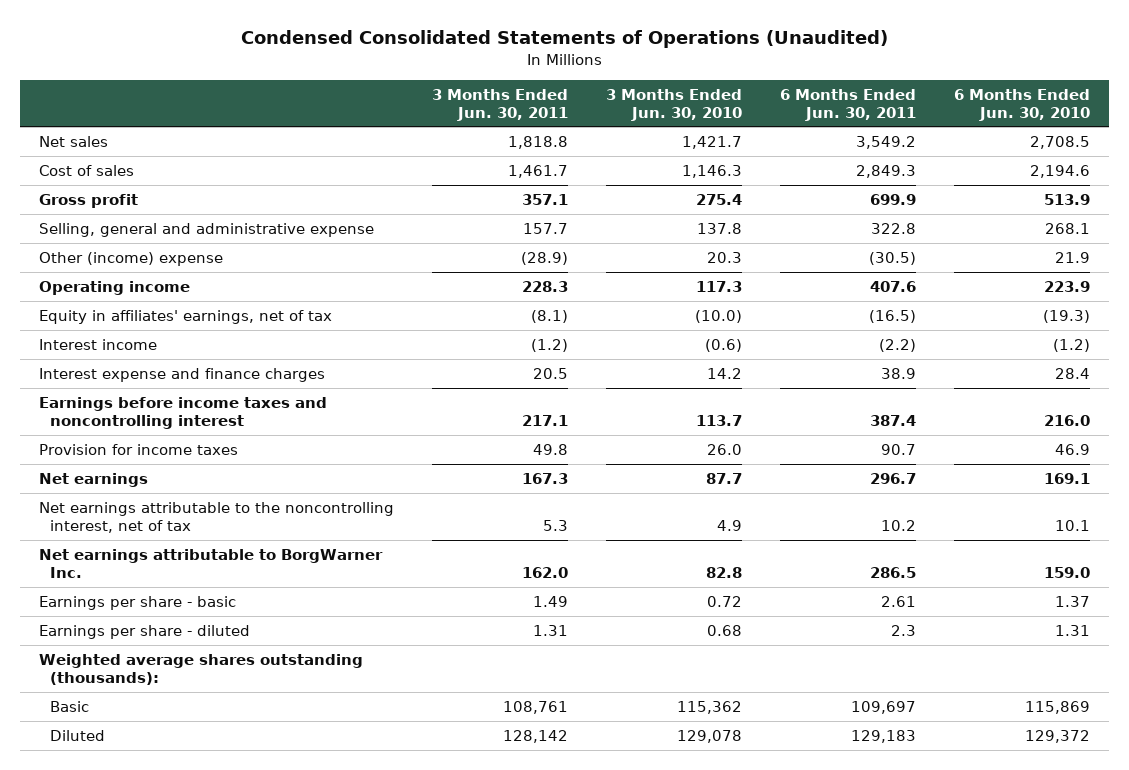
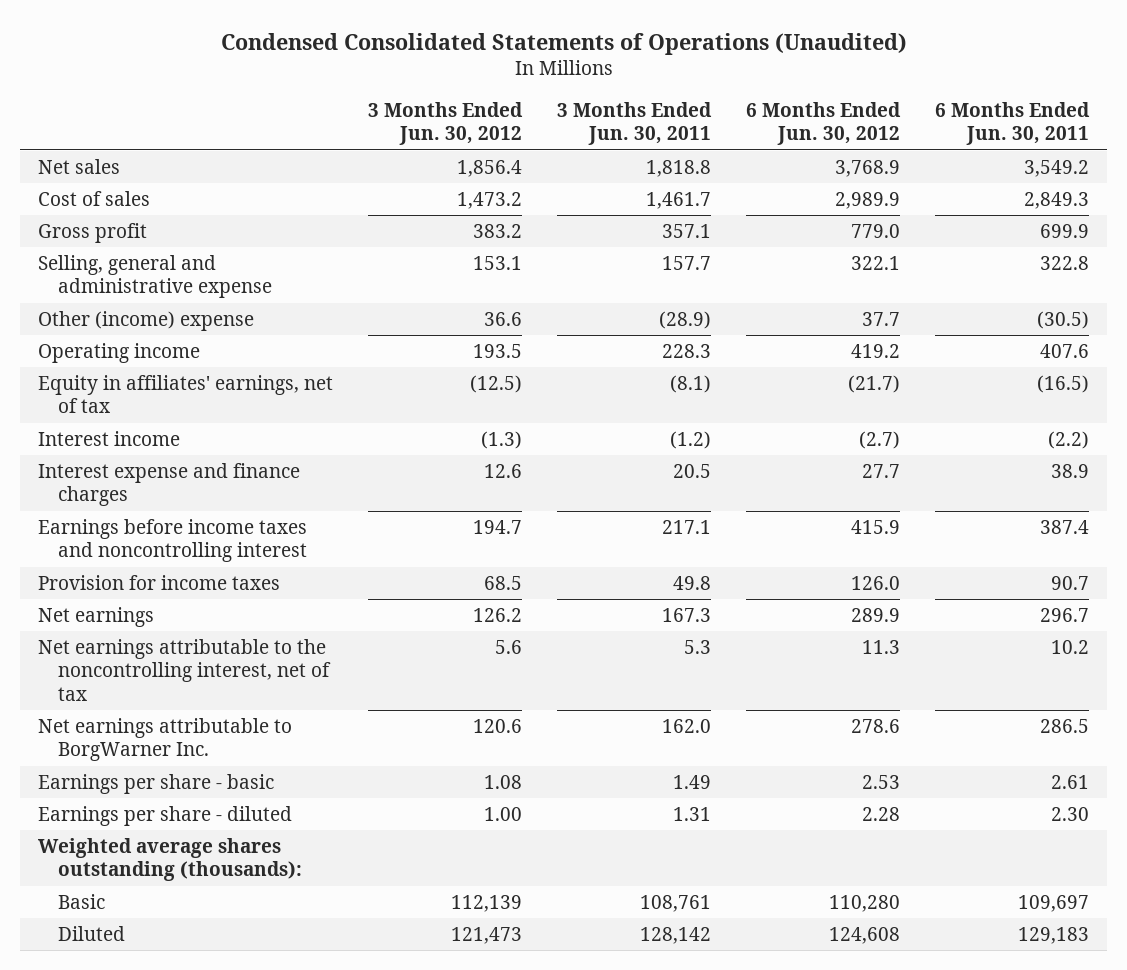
- | 3 Months Ended Jun. 30, 2011 | 3 Months Ended Jun. 30, 2010 | 6 Months Ended Jun. 30, 2011 | 6 Months Ended Jun. 30, 2010
+ | 3 Months Ended Jun. 30, 2012 | 3 Months Ended Jun. 30, 2011 | 6 Months Ended Jun. 30, 2012 | 6 Months Ended Jun. 30, 2011
- Earnings per share - diluted | 1.31 | 0.68 | 2.3 | 1.31
+ Earnings per share - diluted | 1.00 | 1.31 | 2.28 | 2.30

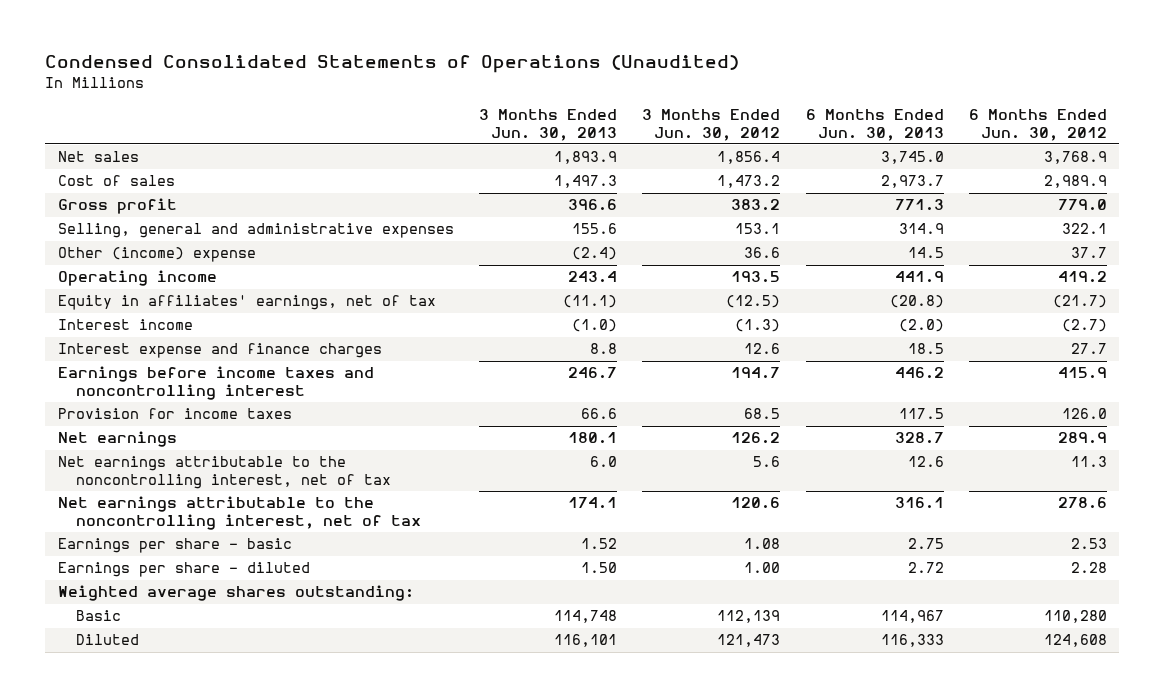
- | 3 Months Ended Jun. 30, 2012 | 3 Months Ended Jun. 30, 2011 | 6 Months Ended Jun. 30, 2012 | 6 Months Ended Jun. 30, 2011
+ | 3 Months Ended Jun. 30, 2013 | 3 Months Ended Jun. 30, 2012 | 6 Months Ended Jun. 30, 2013 | 6 Months Ended Jun. 30, 2012
- Selling, general and administrative expense | 153.1 | 157.7 | 322.1 | 322.8
+ Selling, general and administrative expenses | 155.6 | 153.1 | 314.9 | 322.1
- Net earnings attributable to BorgWarner Inc. | 120.6 | 162.0 | 278.6 | 286.5
+ Net earnings attributable to the noncontrolling interest, net of tax | 174.1 | 120.6 | 316.1 | 278.6
- Weighted average shares outstanding (thousands):
+ Weighted average shares outstanding:

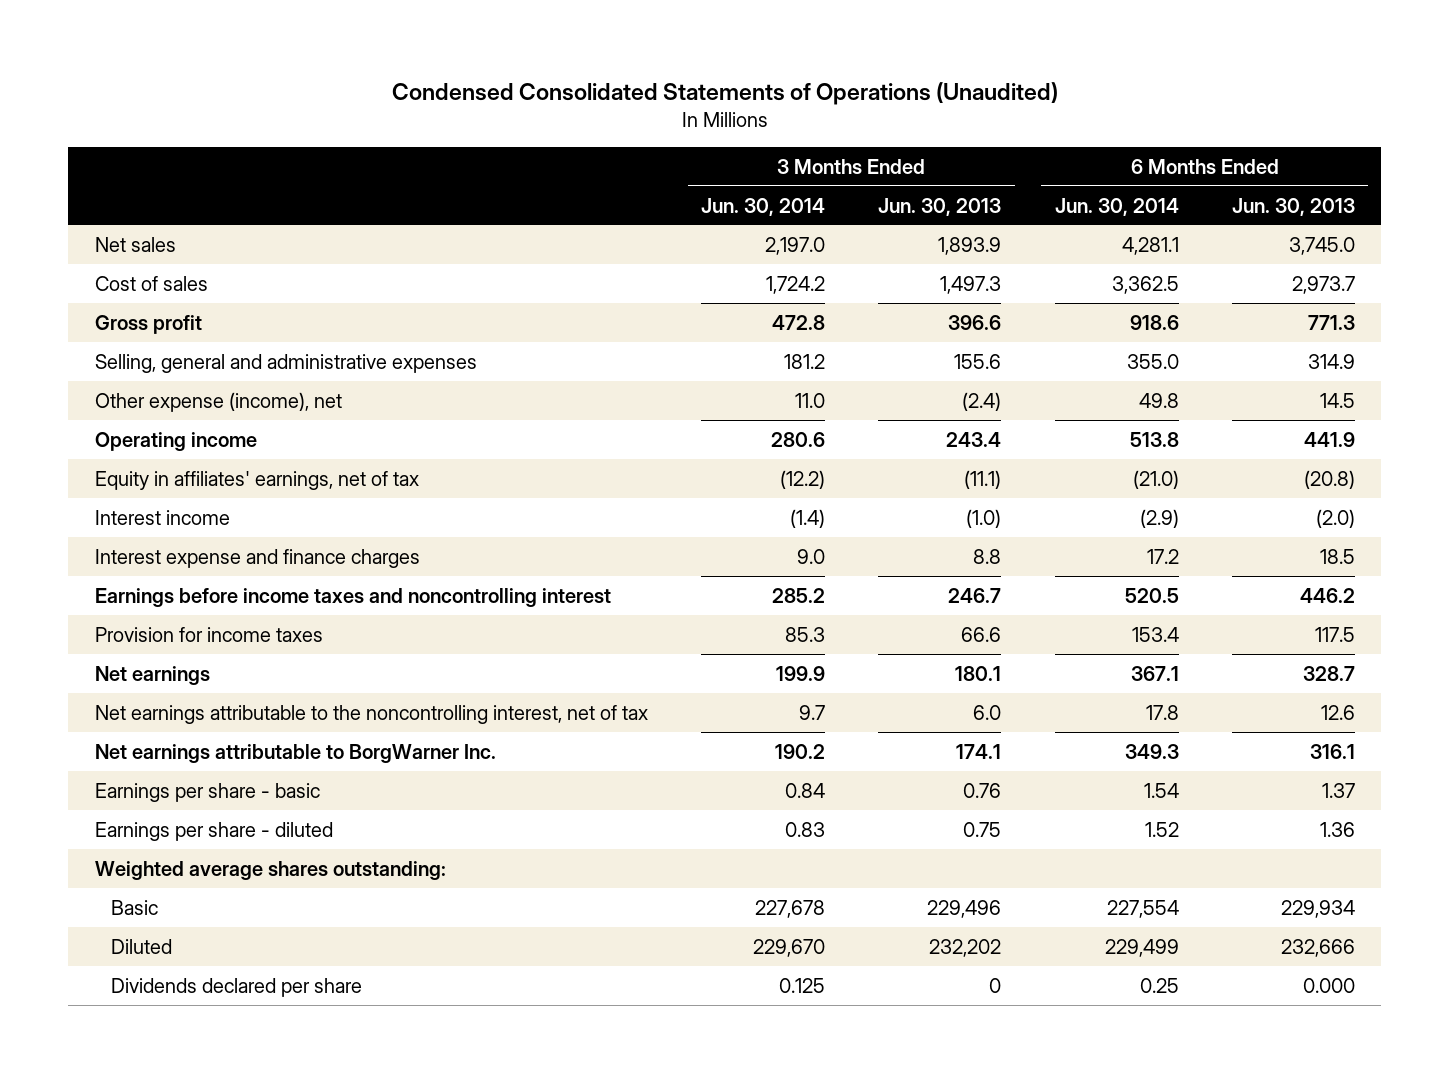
- | 3 Months Ended Jun. 30, 2013 | 3 Months Ended Jun. 30, 2012 | 6 Months Ended Jun. 30, 2013 | 6 Months Ended Jun. 30, 2012
+ | 3 Months Ended Jun. 30, 2014 | 3 Months Ended Jun. 30, 2013 | 6 Months Ended Jun. 30, 2014 | 6 Months Ended Jun. 30, 2013
- Other (income) expense | (2.4) | 36.6 | 14.5 | 37.7
+ Other expense (income), net | 11.0 | (2.4) | 49.8 | 14.5
- Net earnings attributable to the noncontrolling interest, net of tax | 174.1 | 120.6 | 316.1 | 278.6
- Earnings per share - basic | 1.52 | 1.08 | 2.75 | 2.53
- Earnings per share - diluted | 1.50 | 1.00 | 2.72 | 2.28
+ Net earnings attributable to BorgWarner Inc. | 190.2 | 174.1 | 349.3 | 316.1
+ Earnings per share - basic | 0.84 | 0.76 | 1.54 | 1.37
+ Earnings per share - diluted | 0.83 | 0.75 | 1.52 | 1.36
- Basic | 114,748 | 112,139 | 114,967 | 110,280
- Diluted | 116,101 | 121,473 | 116,333 | 124,608
+ Basic | 227,678 | 229,496 | 227,554 | 229,934
+ Diluted | 229,670 | 232,202 | 229,499 | 232,666
+ Dividends declared per share | 0.125 | 0 | 0.25 | 0.000

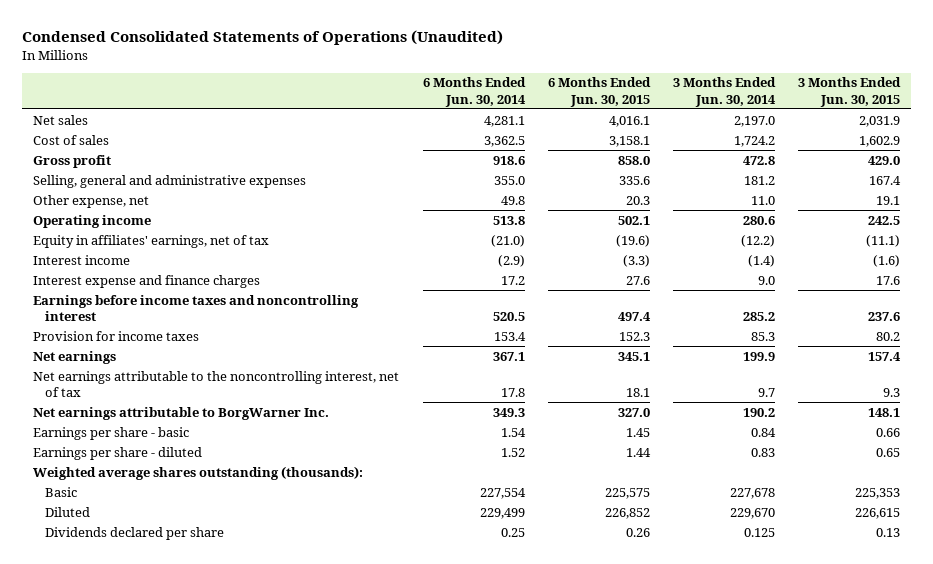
- | 3 Months Ended Jun. 30, 2014 | 3 Months Ended Jun. 30, 2013 | 6 Months Ended Jun. 30, 2014 | 6 Months Ended Jun. 30, 2013
+ | 6 Months Ended Jun. 30, 2014 | 6 Months Ended Jun. 30, 2015 | 3 Months Ended Jun. 30, 2014 | 3 Months Ended Jun. 30, 2015
- Other expense (income), net | 11.0 | (2.4) | 49.8 | 14.5
+ Other expense, net | 49.8 | 20.3 | 11.0 | 19.1
- Weighted average shares outstanding:
+ Weighted average shares outstanding (thousands):

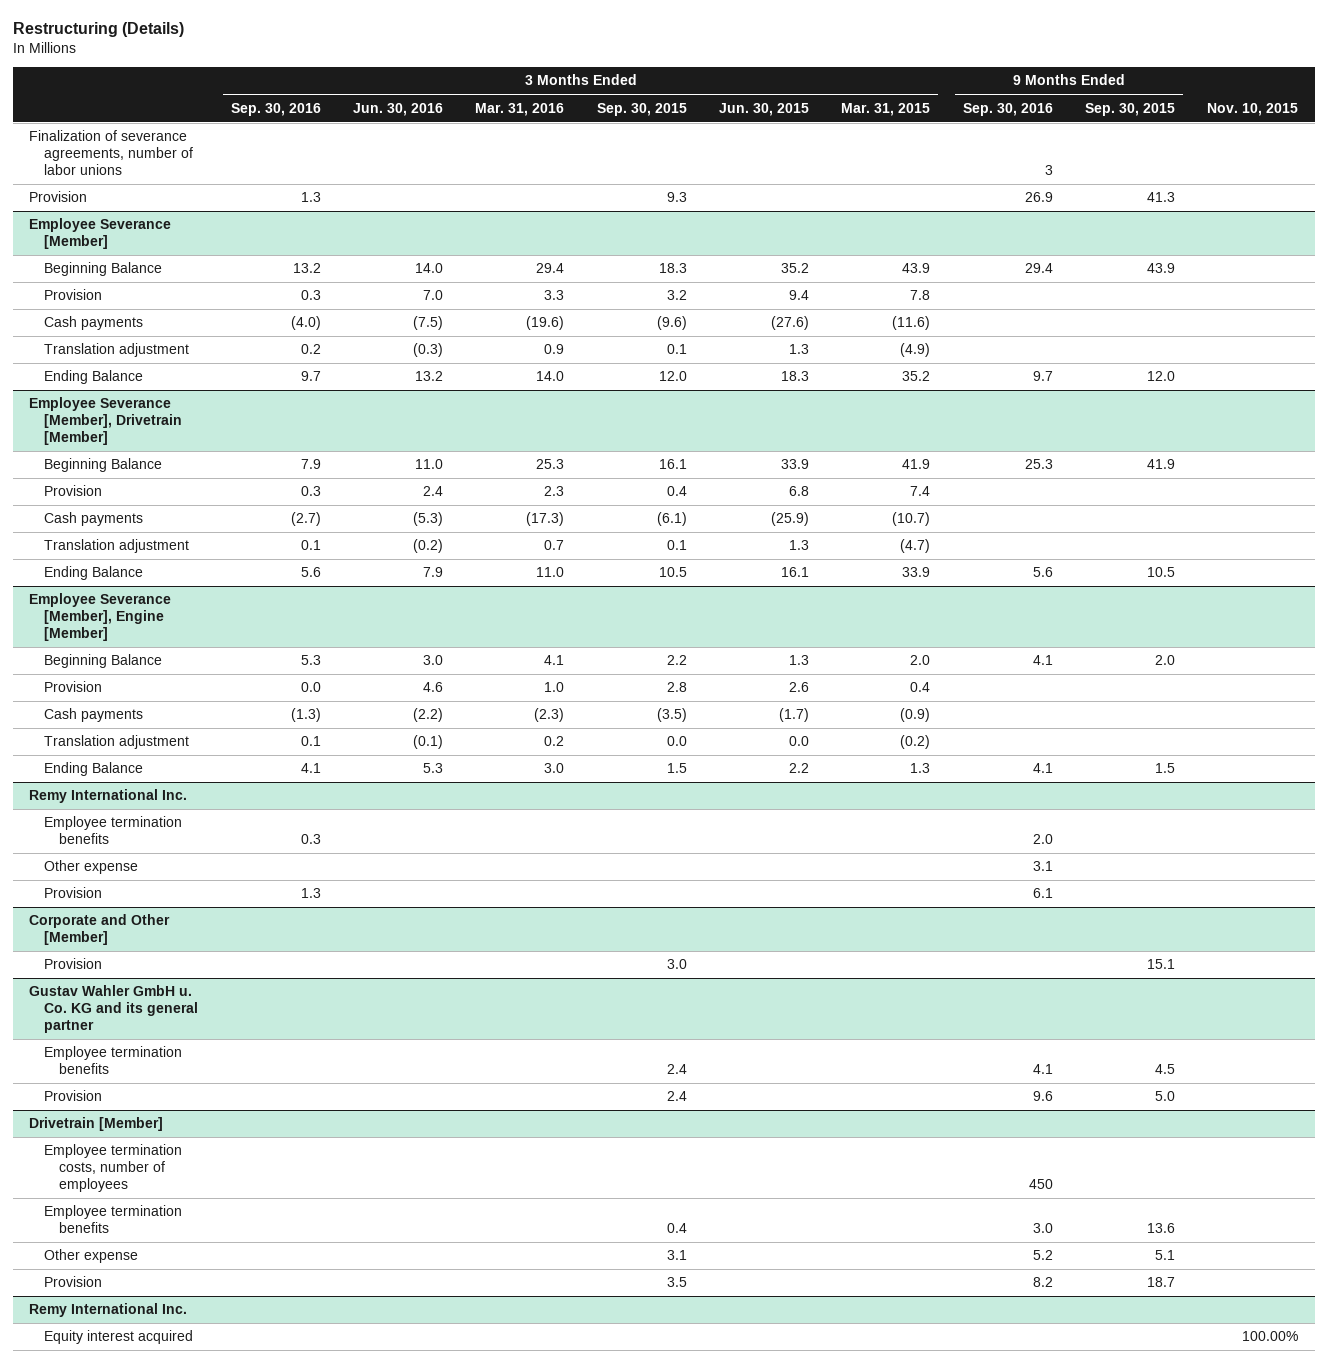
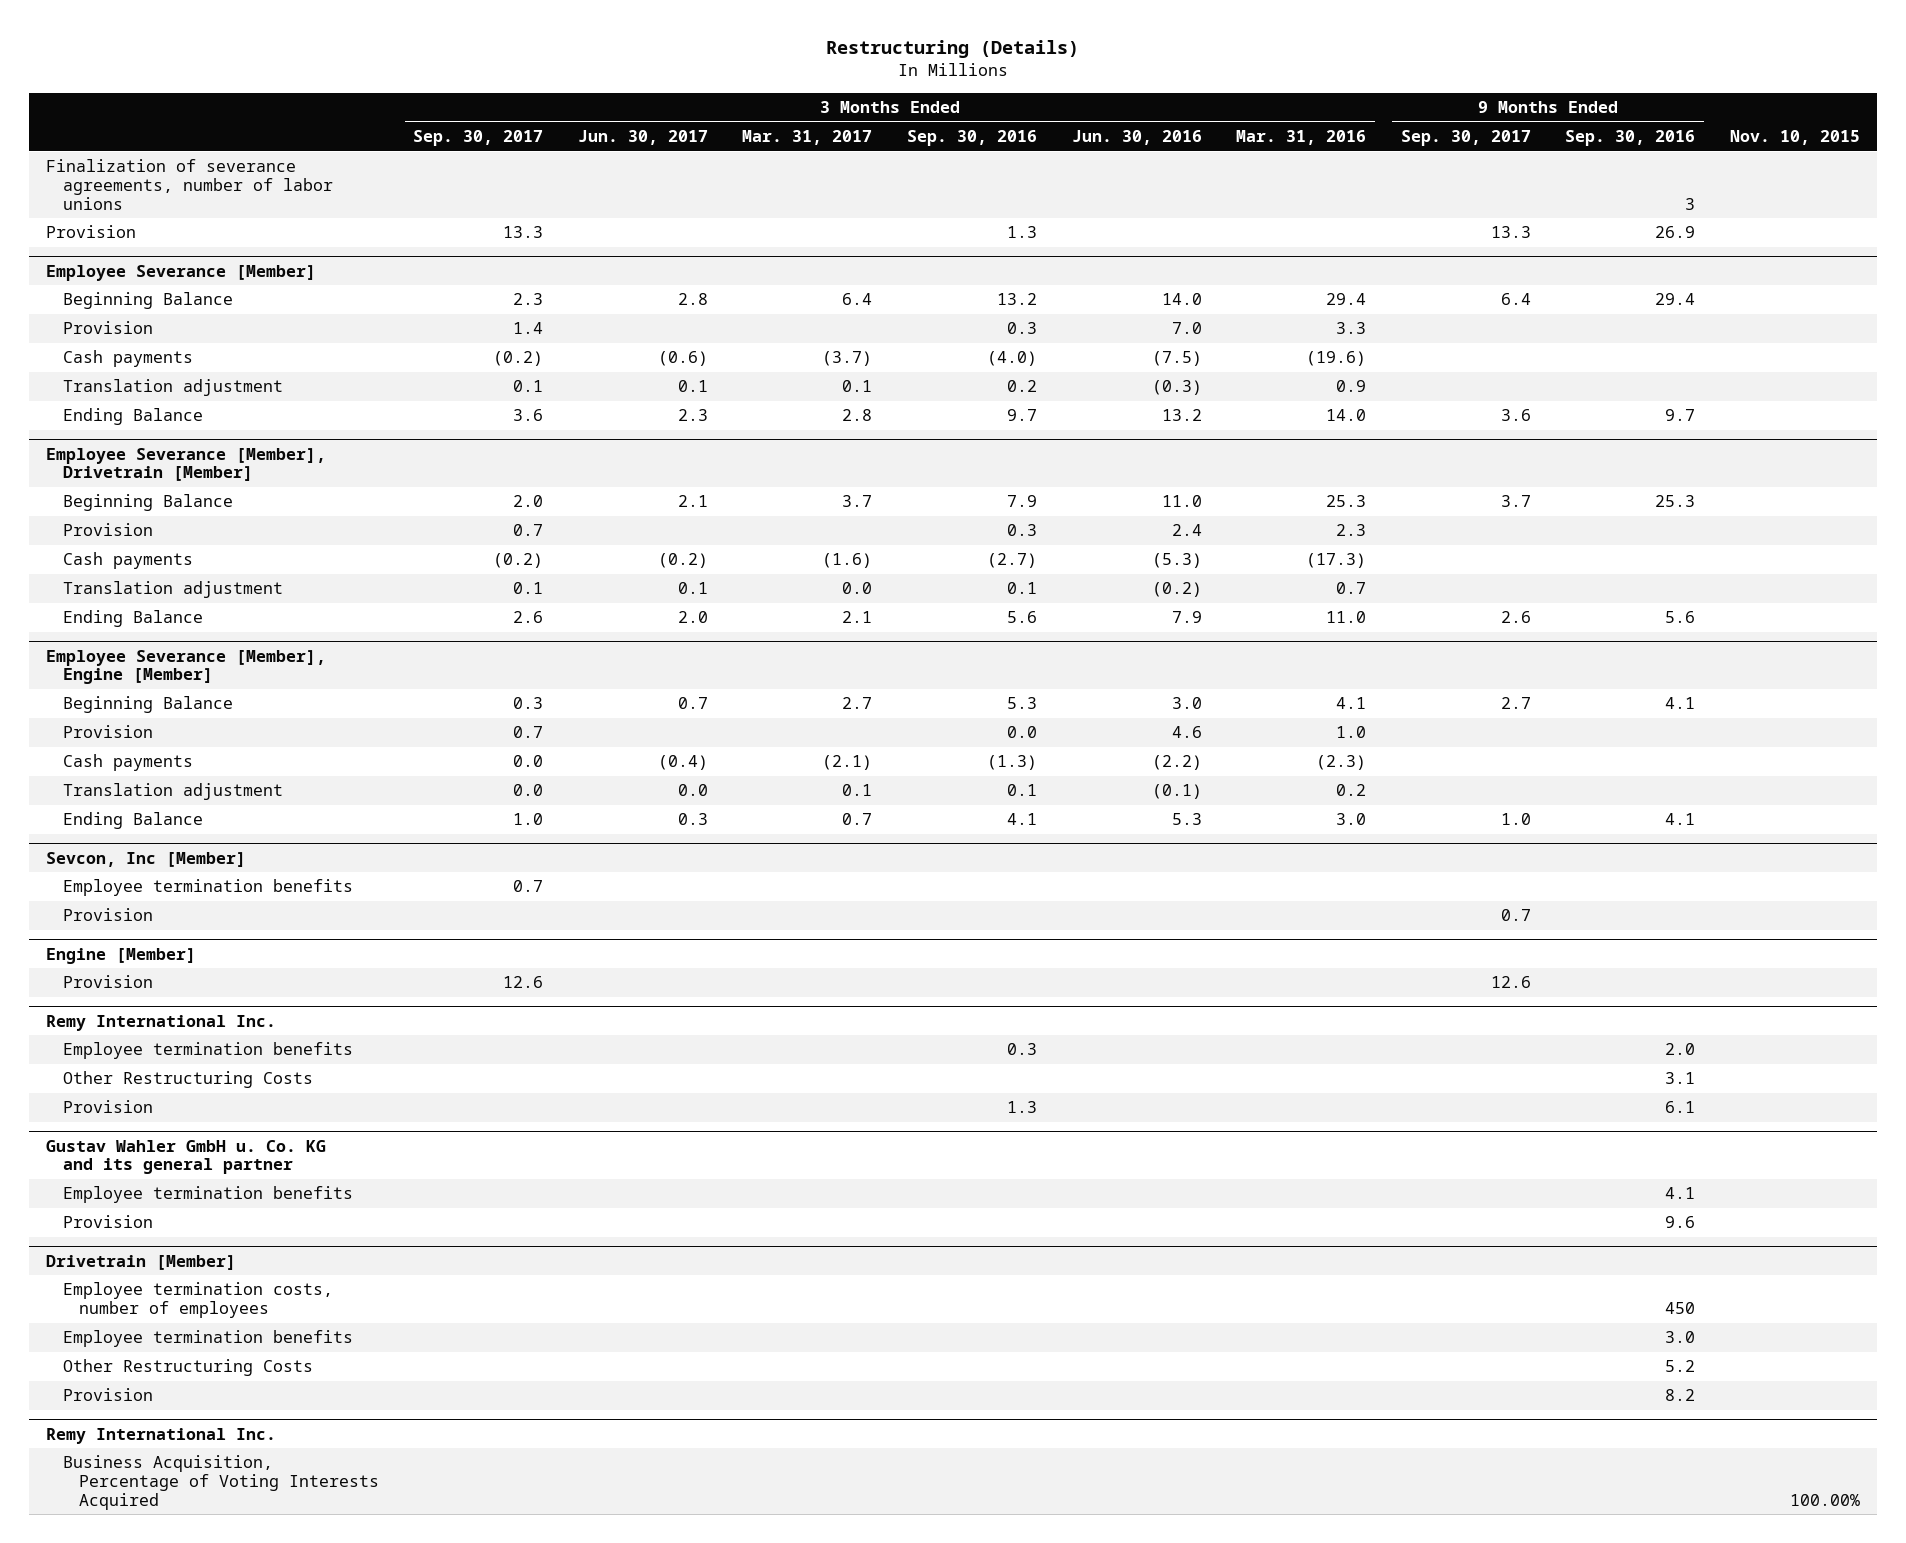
- | 3 Months Ended Sep. 30, 2016 | 3 Months Ended Jun. 30, 2016 | 3 Months Ended Mar. 31, 2016 | 3 Months Ended Sep. 30, 2015 | 3 Months Ended Jun. 30, 2015 | 3 Months Ended Mar. 31, 2015 | 9 Months Ended Sep. 30, 2016 | 9 Months Ended Sep. 30, 2015 | Nov. 10, 2015
+ | 3 Months Ended Sep. 30, 2017 | 3 Months Ended Jun. 30, 2017 | 3 Months Ended Mar. 31, 2017 | 3 Months Ended Sep. 30, 2016 | 3 Months Ended Jun. 30, 2016 | 3 Months Ended Mar. 31, 2016 | 9 Months Ended Sep. 30, 2017 | 9 Months Ended Sep. 30, 2016 | Nov. 10, 2015
+ Sevcon, Inc [Member]
+ Employee termination benefits | 0.7 | | | | | | | |
+ Provision | | | | | | | 0.7 | |
+ Engine [Member]
+ Provision | 12.6 | | | | | | 12.6 | |
@ Remy International Inc.
- Other expense | | | | | | | 3.1 | |
+ Other Restructuring Costs | | | | | | | | 3.1 |
- Corporate and Other [Member]
- Provision | | | | 3.0 | | | | 15.1 |
@ Drivetrain [Member]
- Other expense | | | | 3.1 | | | 5.2 | 5.1 |
+ Other Restructuring Costs | | | | | | | | 5.2 |
@ Remy International Inc.
- Equity interest acquired | | | | | | | | | 100.00%
+ Business Acquisition, Percentage of Voting Interests Acquired | | | | | | | | | 100.00%

